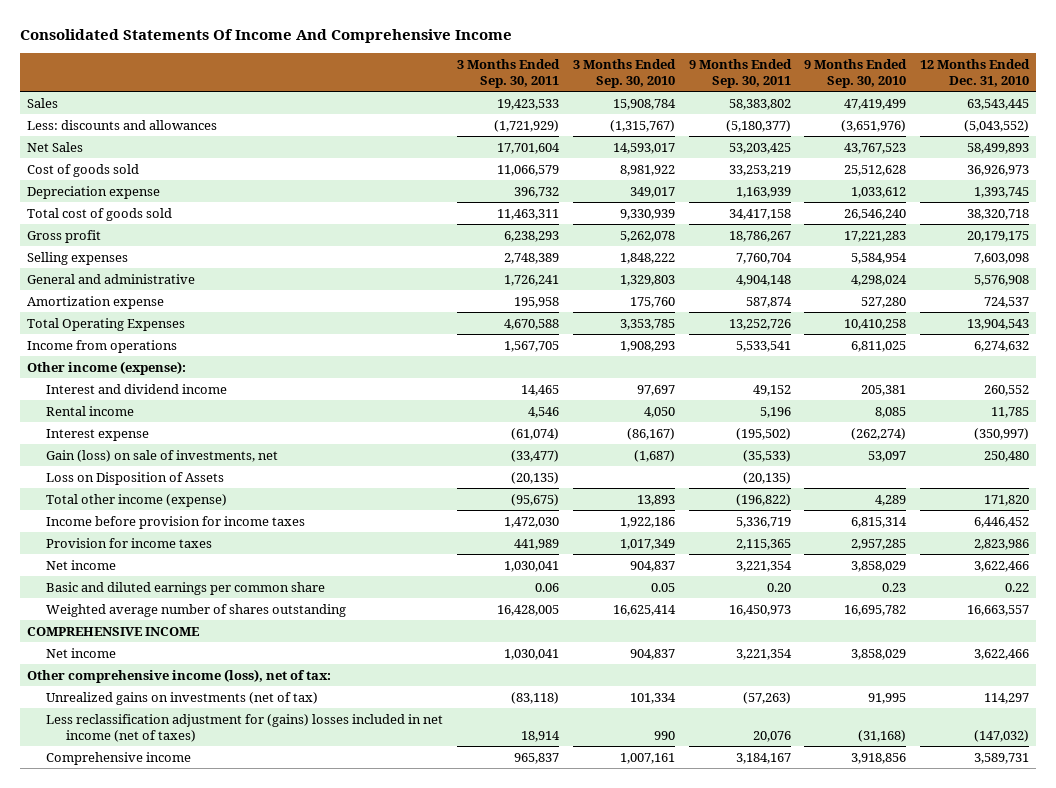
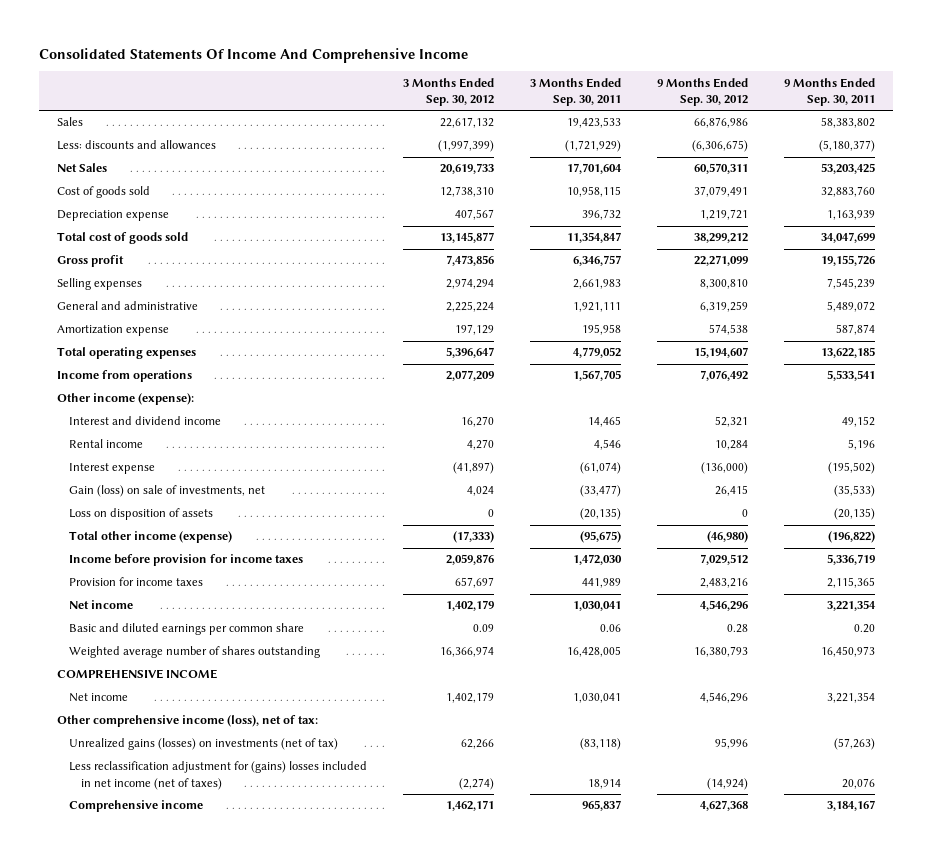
- | 3 Months Ended Sep. 30, 2011 | 3 Months Ended Sep. 30, 2010 | 9 Months Ended Sep. 30, 2011 | 9 Months Ended Sep. 30, 2010 | 12 Months Ended Dec. 31, 2010
+ | 3 Months Ended Sep. 30, 2012 | 3 Months Ended Sep. 30, 2011 | 9 Months Ended Sep. 30, 2012 | 9 Months Ended Sep. 30, 2011
- Cost of goods sold | 11,066,579 | 8,981,922 | 33,253,219 | 25,512,628 | 36,926,973
+ Cost of goods sold | 12,738,310 | 10,958,115 | 37,079,491 | 32,883,760
- Total cost of goods sold | 11,463,311 | 9,330,939 | 34,417,158 | 26,546,240 | 38,320,718
- Gross profit | 6,238,293 | 5,262,078 | 18,786,267 | 17,221,283 | 20,179,175
- Selling expenses | 2,748,389 | 1,848,222 | 7,760,704 | 5,584,954 | 7,603,098
- General and administrative | 1,726,241 | 1,329,803 | 4,904,148 | 4,298,024 | 5,576,908
+ Total cost of goods sold | 13,145,877 | 11,354,847 | 38,299,212 | 34,047,699
+ Gross profit | 7,473,856 | 6,346,757 | 22,271,099 | 19,155,726
+ Selling expenses | 2,974,294 | 2,661,983 | 8,300,810 | 7,545,239
+ General and administrative | 2,225,224 | 1,921,111 | 6,319,259 | 5,489,072
- Total Operating Expenses | 4,670,588 | 3,353,785 | 13,252,726 | 10,410,258 | 13,904,543
+ Total operating expenses | 5,396,647 | 4,779,052 | 15,194,607 | 13,622,185
- Loss on Disposition of Assets | (20,135) | | (20,135) | |
+ Loss on disposition of assets | 0 | (20,135) | 0 | (20,135)
- Unrealized gains on investments (net of tax) | (83,118) | 101,334 | (57,263) | 91,995 | 114,297
+ Unrealized gains (losses) on investments (net of tax) | 62,266 | (83,118) | 95,996 | (57,263)

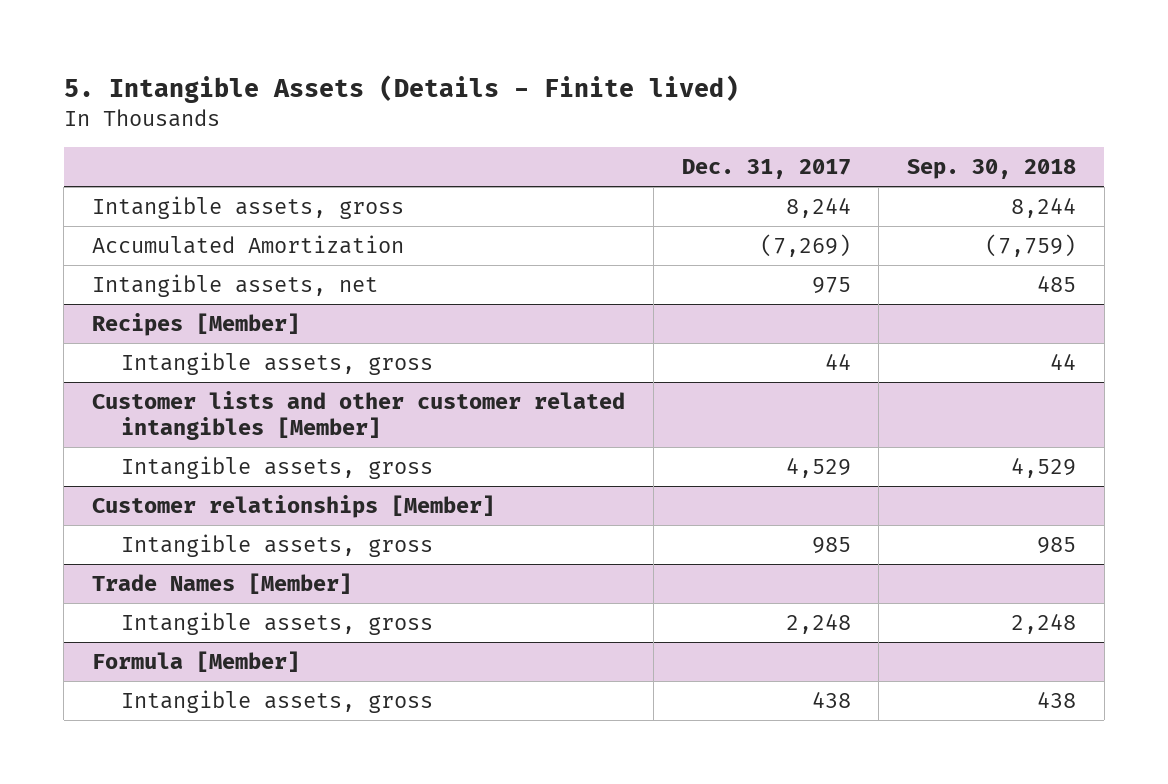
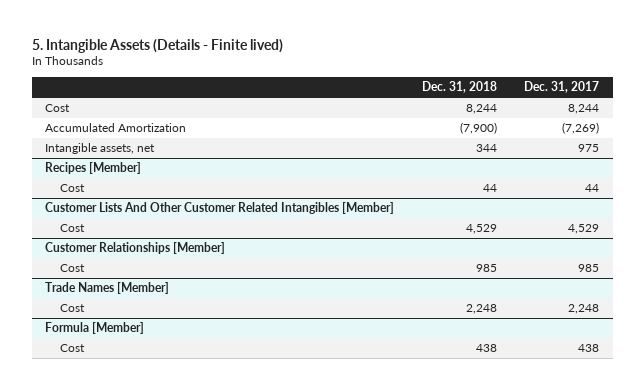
- | Dec. 31, 2017 | Sep. 30, 2018
+ | Dec. 31, 2018 | Dec. 31, 2017
- Intangible assets, gross | 8,244 | 8,244
+ Cost | 8,244 | 8,244
@ Recipes [Member]
- Intangible assets, gross | 44 | 44
- Customer lists and other customer related intangibles [Member]
- Intangible assets, gross | 4,529 | 4,529
- Customer relationships [Member]
- Intangible assets, gross | 985 | 985
@ Recipes [Member]
+ Cost | 44 | 44
+ Customer Lists And Other Customer Related Intangibles [Member]
+ Cost | 4,529 | 4,529
+ Customer Relationships [Member]
+ Cost | 985 | 985
@ Trade Names [Member]
- Intangible assets, gross | 2,248 | 2,248
+ Cost | 2,248 | 2,248
@ Formula [Member]
- Intangible assets, gross | 438 | 438
+ Cost | 438 | 438

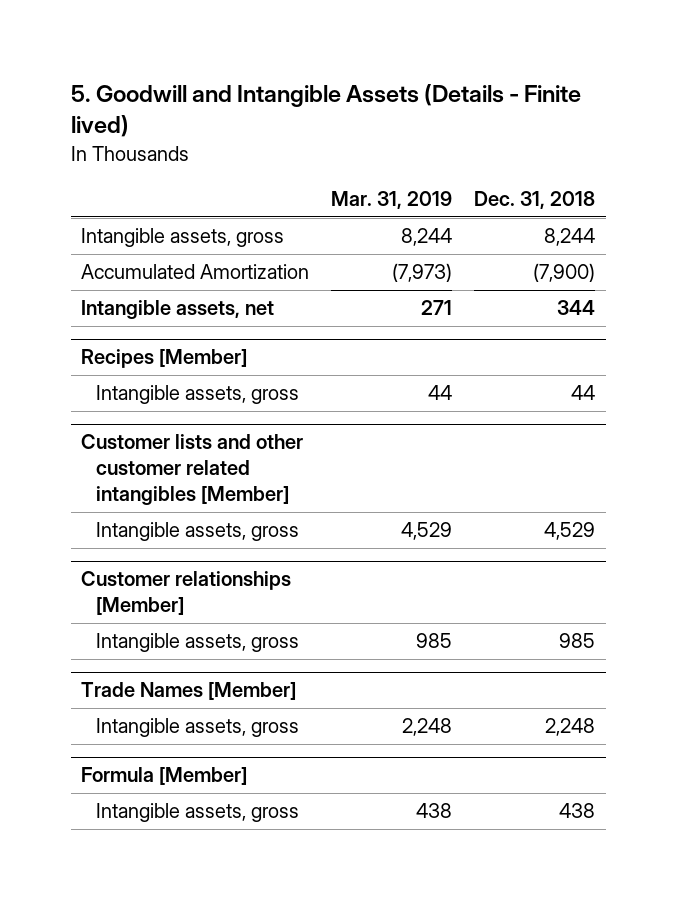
- 5. Intangible Assets (Details - Finite lived)
+ 5. Goodwill and Intangible Assets (Details - Finite lived)
- | Dec. 31, 2018 | Dec. 31, 2017
+ | Mar. 31, 2019 | Dec. 31, 2018
- Cost | 8,244 | 8,244
+ Intangible assets, gross | 8,244 | 8,244
@ Recipes [Member]
- Cost | 44 | 44
- Customer Lists And Other Customer Related Intangibles [Member]
- Cost | 4,529 | 4,529
- Customer Relationships [Member]
- Cost | 985 | 985
@ Recipes [Member]
+ Intangible assets, gross | 44 | 44
+ Customer lists and other customer related intangibles [Member]
+ Intangible assets, gross | 4,529 | 4,529
+ Customer relationships [Member]
+ Intangible assets, gross | 985 | 985
@ Trade Names [Member]
- Cost | 2,248 | 2,248
+ Intangible assets, gross | 2,248 | 2,248
@ Formula [Member]
- Cost | 438 | 438
+ Intangible assets, gross | 438 | 438

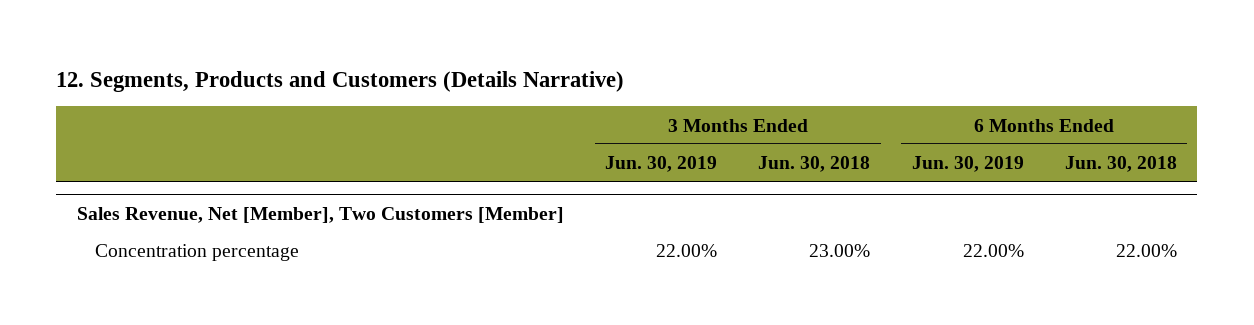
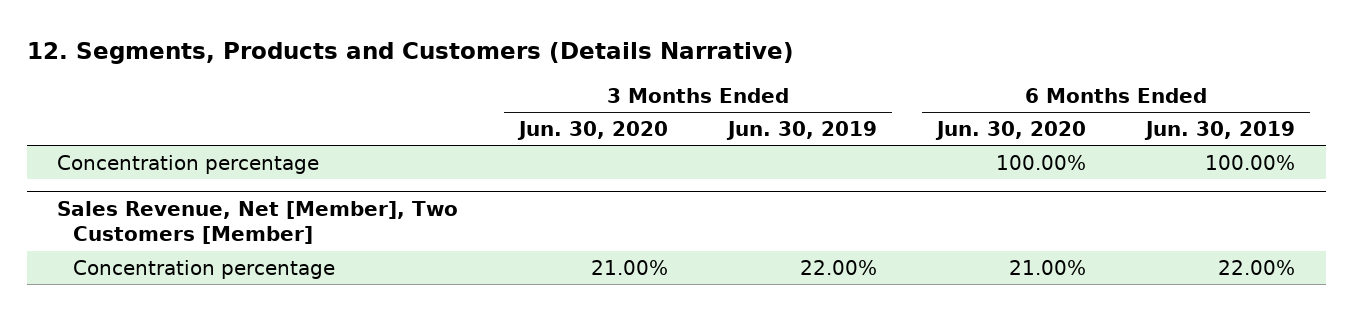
- | 3 Months Ended Jun. 30, 2019 | 3 Months Ended Jun. 30, 2018 | 6 Months Ended Jun. 30, 2019 | 6 Months Ended Jun. 30, 2018
+ | 3 Months Ended Jun. 30, 2020 | 3 Months Ended Jun. 30, 2019 | 6 Months Ended Jun. 30, 2020 | 6 Months Ended Jun. 30, 2019
+ Concentration percentage | | | 100.00% | 100.00%

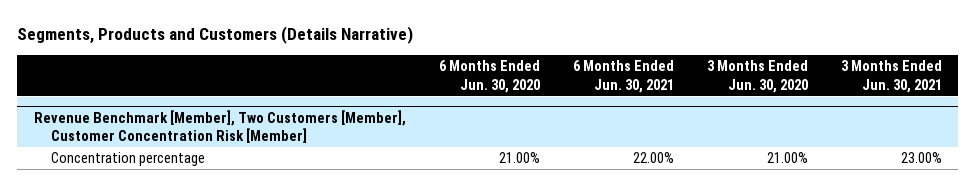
- 12. Segments, Products and Customers (Details Narrative)
+ Segments, Products and Customers (Details Narrative)
- | 3 Months Ended Jun. 30, 2020 | 3 Months Ended Jun. 30, 2019 | 6 Months Ended Jun. 30, 2020 | 6 Months Ended Jun. 30, 2019
+ | 6 Months Ended Jun. 30, 2020 | 6 Months Ended Jun. 30, 2021 | 3 Months Ended Jun. 30, 2020 | 3 Months Ended Jun. 30, 2021
- Concentration percentage | | | 100.00% | 100.00%
- Sales Revenue, Net [Member], Two Customers [Member]
+ Revenue Benchmark [Member], Two Customers [Member], Customer Concentration Risk [Member]

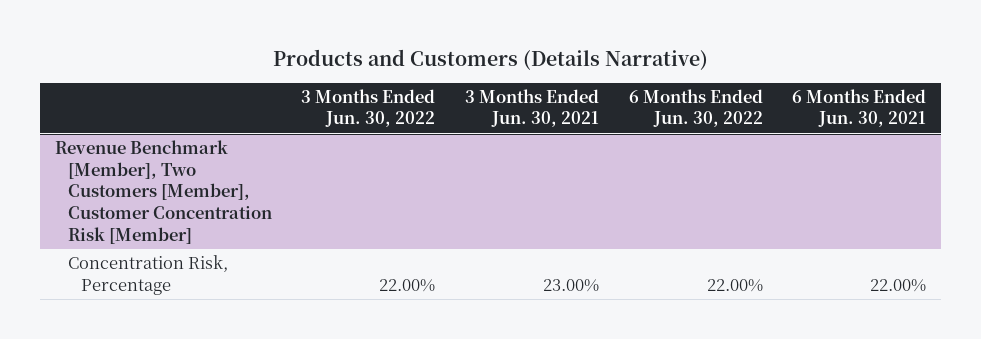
- Segments, Products and Customers (Details Narrative)
+ Products and Customers (Details Narrative)
- | 6 Months Ended Jun. 30, 2020 | 6 Months Ended Jun. 30, 2021 | 3 Months Ended Jun. 30, 2020 | 3 Months Ended Jun. 30, 2021
+ | 3 Months Ended Jun. 30, 2022 | 3 Months Ended Jun. 30, 2021 | 6 Months Ended Jun. 30, 2022 | 6 Months Ended Jun. 30, 2021
@ Revenue Benchmark [Member], Two Customers [Member], Customer Concentration Risk [Member]
- Concentration percentage | 21.00% | 22.00% | 21.00% | 23.00%
+ Concentration Risk, Percentage | 22.00% | 23.00% | 22.00% | 22.00%

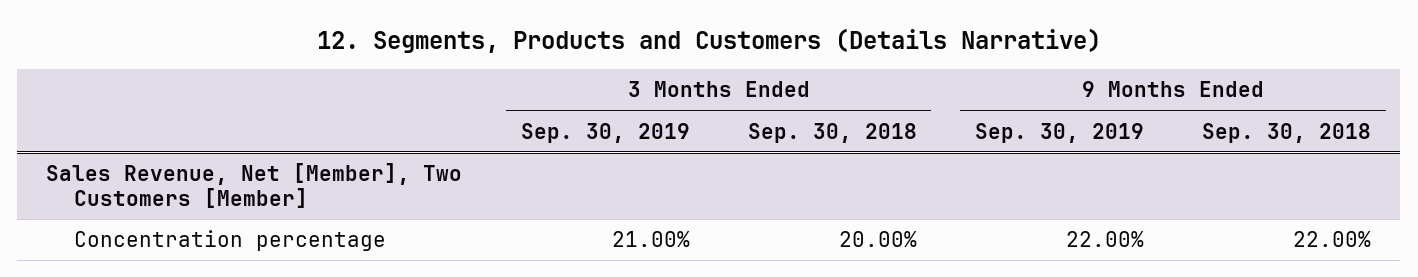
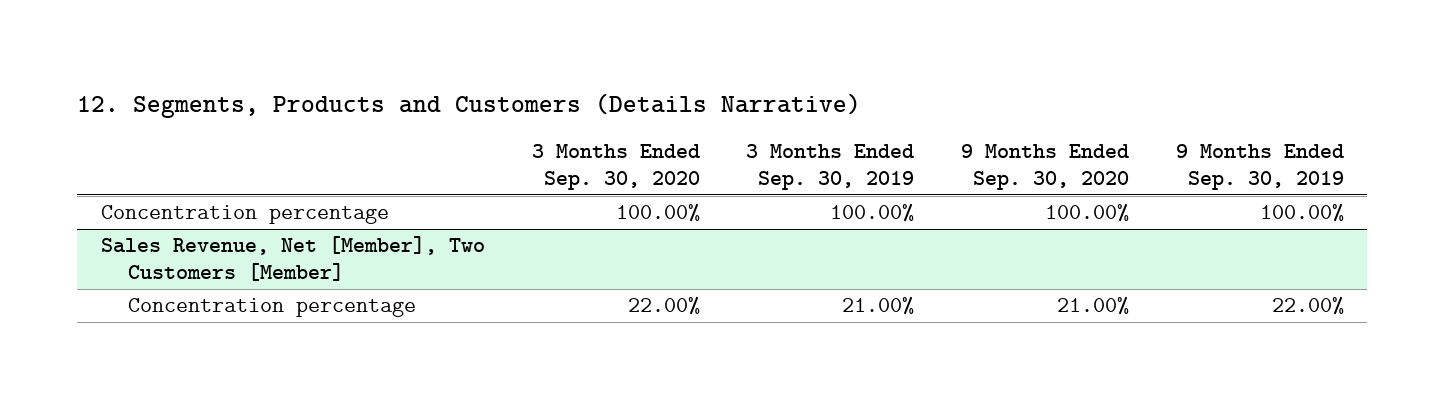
- | 3 Months Ended Sep. 30, 2019 | 3 Months Ended Sep. 30, 2018 | 9 Months Ended Sep. 30, 2019 | 9 Months Ended Sep. 30, 2018
+ | 3 Months Ended Sep. 30, 2020 | 3 Months Ended Sep. 30, 2019 | 9 Months Ended Sep. 30, 2020 | 9 Months Ended Sep. 30, 2019
+ Concentration percentage | 100.00% | 100.00% | 100.00% | 100.00%

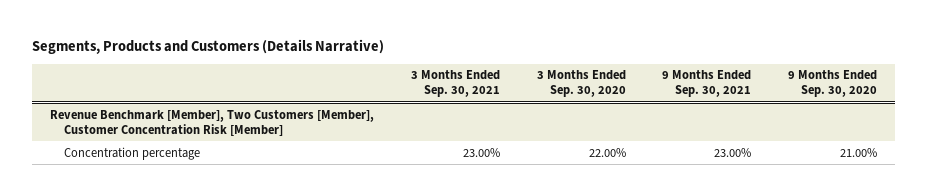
- 12. Segments, Products and Customers (Details Narrative)
+ Segments, Products and Customers (Details Narrative)
- | 3 Months Ended Sep. 30, 2020 | 3 Months Ended Sep. 30, 2019 | 9 Months Ended Sep. 30, 2020 | 9 Months Ended Sep. 30, 2019
+ | 3 Months Ended Sep. 30, 2021 | 3 Months Ended Sep. 30, 2020 | 9 Months Ended Sep. 30, 2021 | 9 Months Ended Sep. 30, 2020
- Concentration percentage | 100.00% | 100.00% | 100.00% | 100.00%
- Sales Revenue, Net [Member], Two Customers [Member]
+ Revenue Benchmark [Member], Two Customers [Member], Customer Concentration Risk [Member]

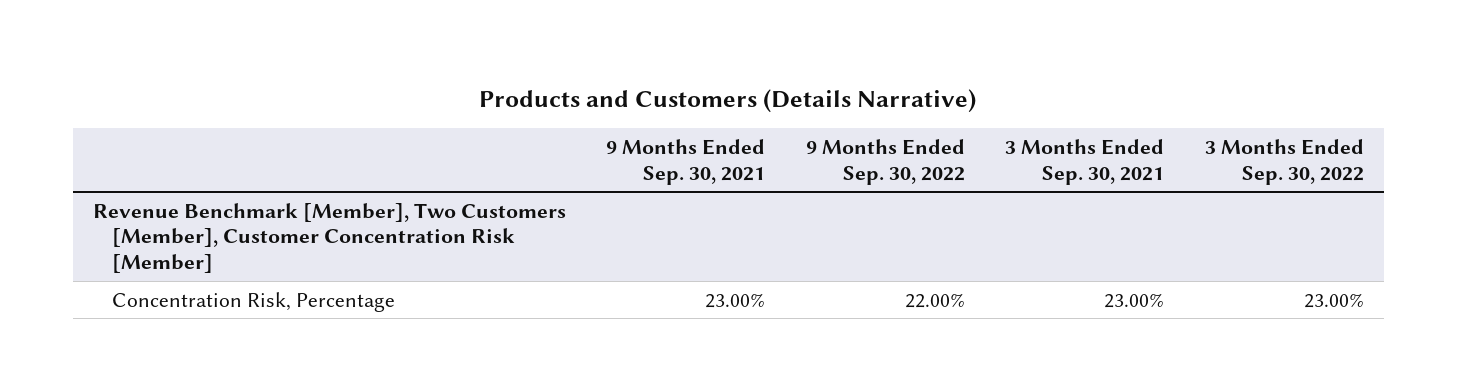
- Segments, Products and Customers (Details Narrative)
+ Products and Customers (Details Narrative)
- | 3 Months Ended Sep. 30, 2021 | 3 Months Ended Sep. 30, 2020 | 9 Months Ended Sep. 30, 2021 | 9 Months Ended Sep. 30, 2020
+ | 9 Months Ended Sep. 30, 2021 | 9 Months Ended Sep. 30, 2022 | 3 Months Ended Sep. 30, 2021 | 3 Months Ended Sep. 30, 2022
@ Revenue Benchmark [Member], Two Customers [Member], Customer Concentration Risk [Member]
- Concentration percentage | 23.00% | 22.00% | 23.00% | 21.00%
+ Concentration Risk, Percentage | 23.00% | 22.00% | 23.00% | 23.00%

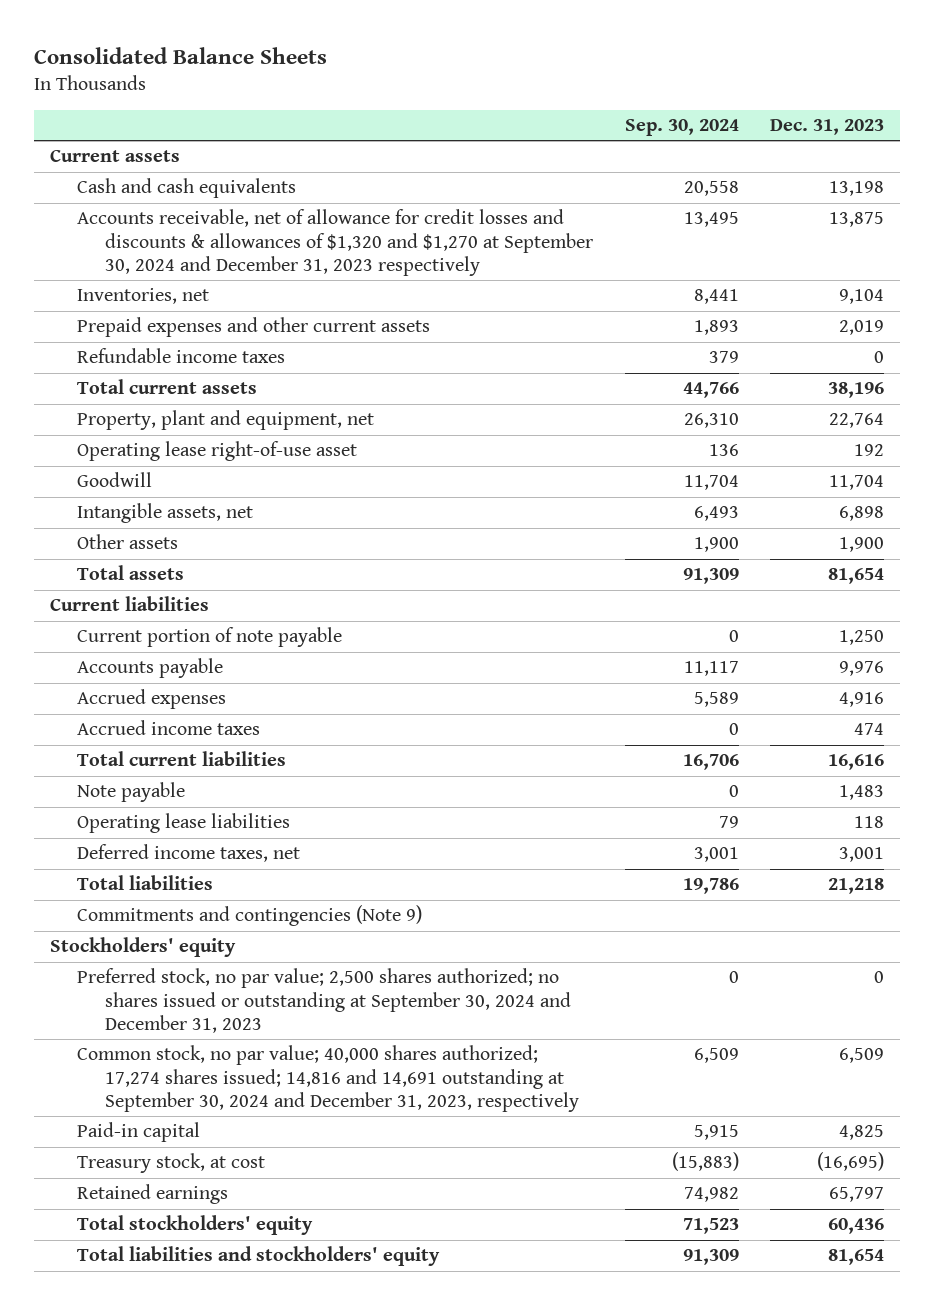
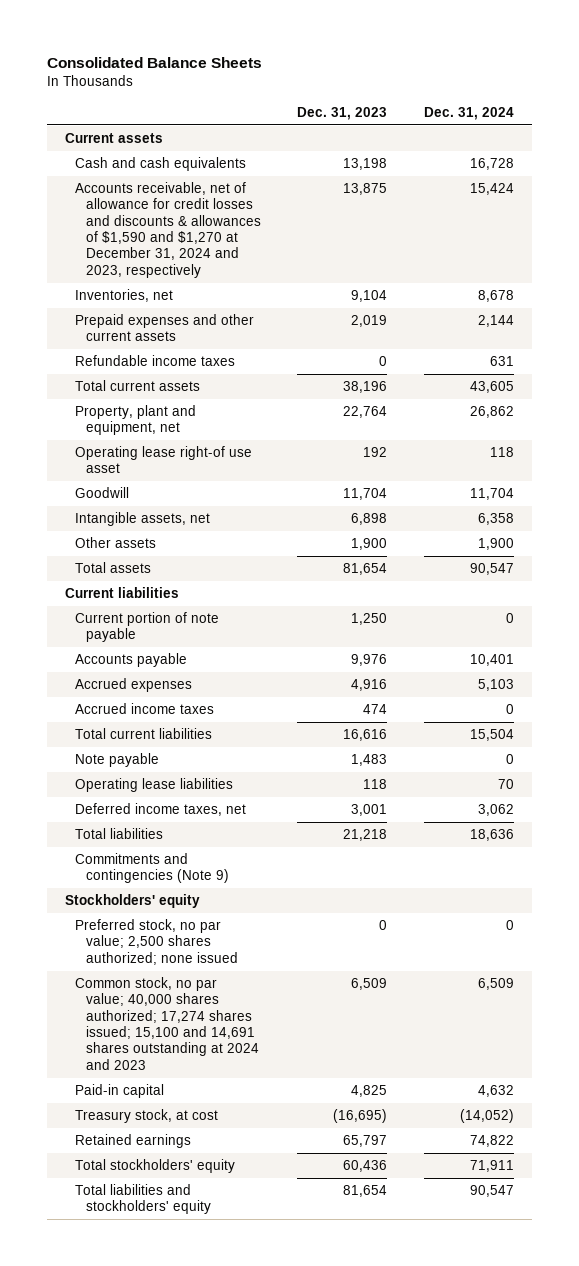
- | Sep. 30, 2024 | Dec. 31, 2023
+ | Dec. 31, 2023 | Dec. 31, 2024
- Accounts receivable, net of allowance for credit losses and discounts & allowances of $1,320 and $1,270 at September 30, 2024 and December 31, 2023 respectively | 13,495 | 13,875
+ Accounts receivable, net of allowance for credit losses and discounts & allowances of $1,590 and $1,270 at December 31, 2024 and 2023, respectively | 13,875 | 15,424
- Operating lease right-of-use asset | 136 | 192
+ Operating lease right-of use asset | 192 | 118
- Preferred stock, no par value; 2,500 shares authorized; no shares issued or outstanding at September 30, 2024 and December 31, 2023 | 0 | 0
- Common stock, no par value; 40,000 shares authorized; 17,274 shares issued; 14,816 and 14,691 outstanding at September 30, 2024 and December 31, 2023, respectively | 6,509 | 6,509
+ Preferred stock, no par value; 2,500 shares authorized; none issued | 0 | 0
+ Common stock, no par value; 40,000 shares authorized; 17,274 shares issued; 15,100 and 14,691 shares outstanding at 2024 and 2023 | 6,509 | 6,509

